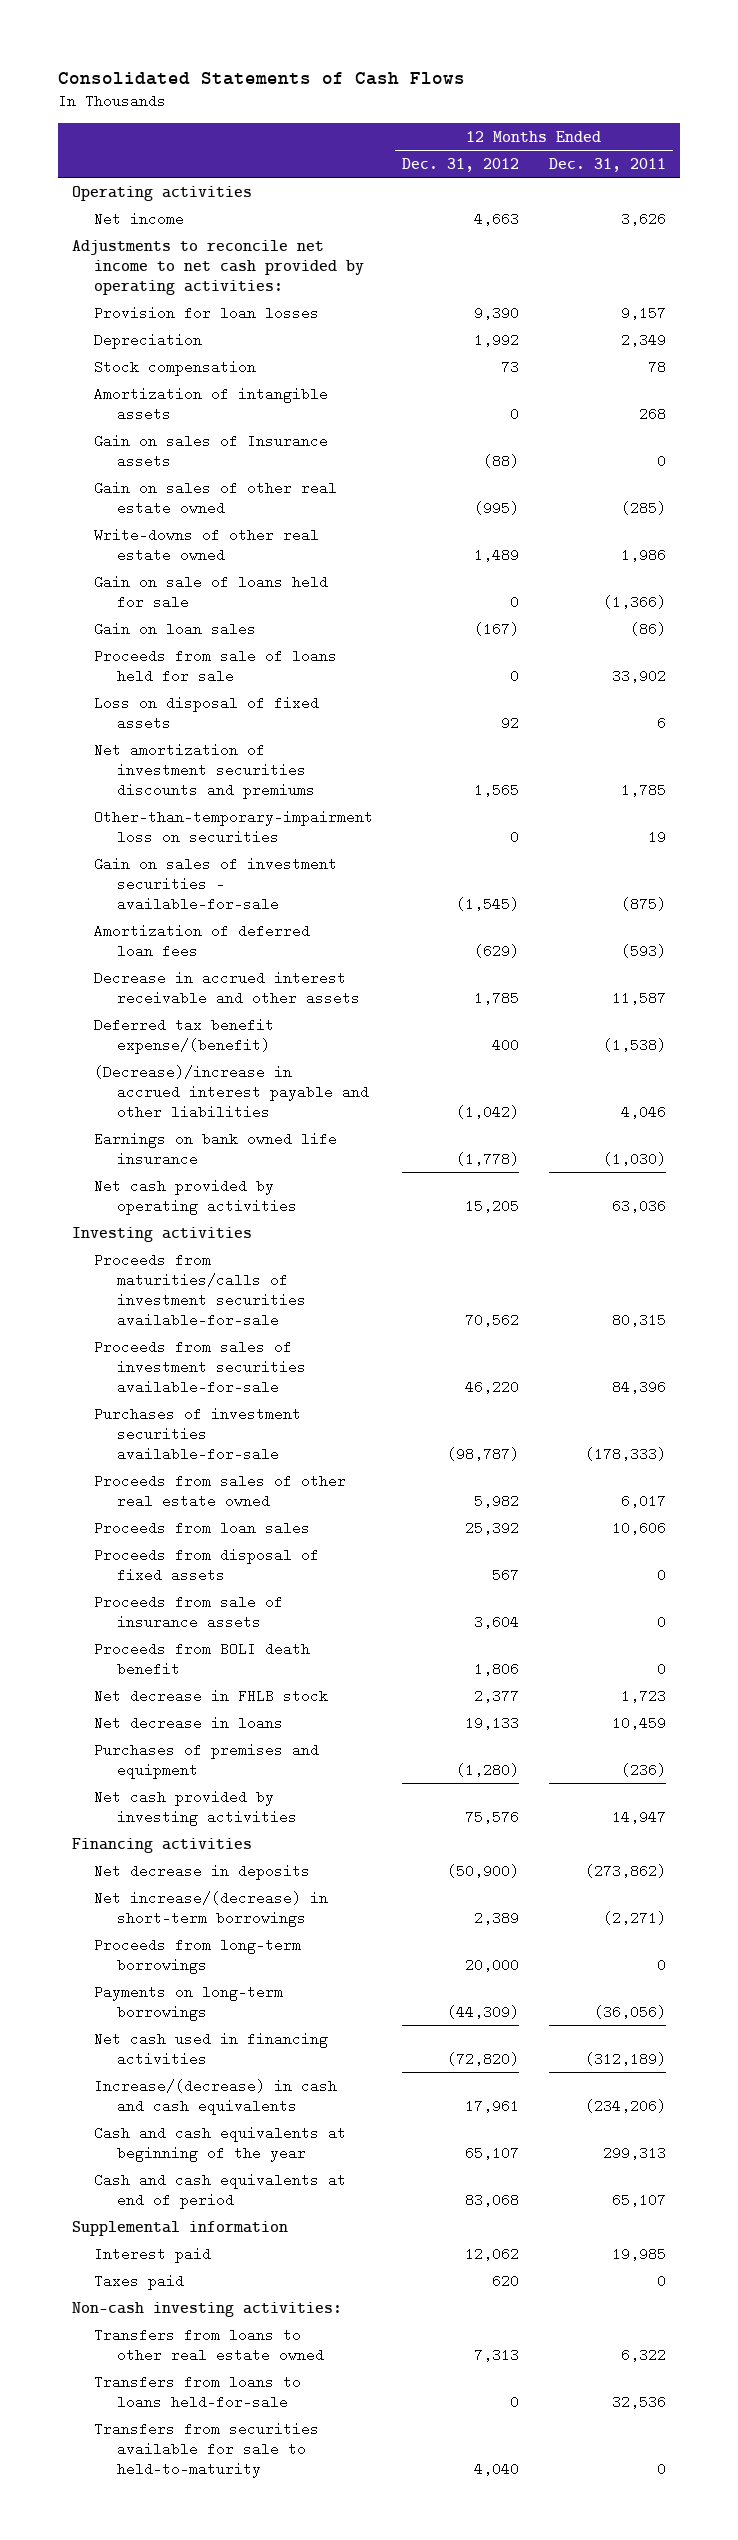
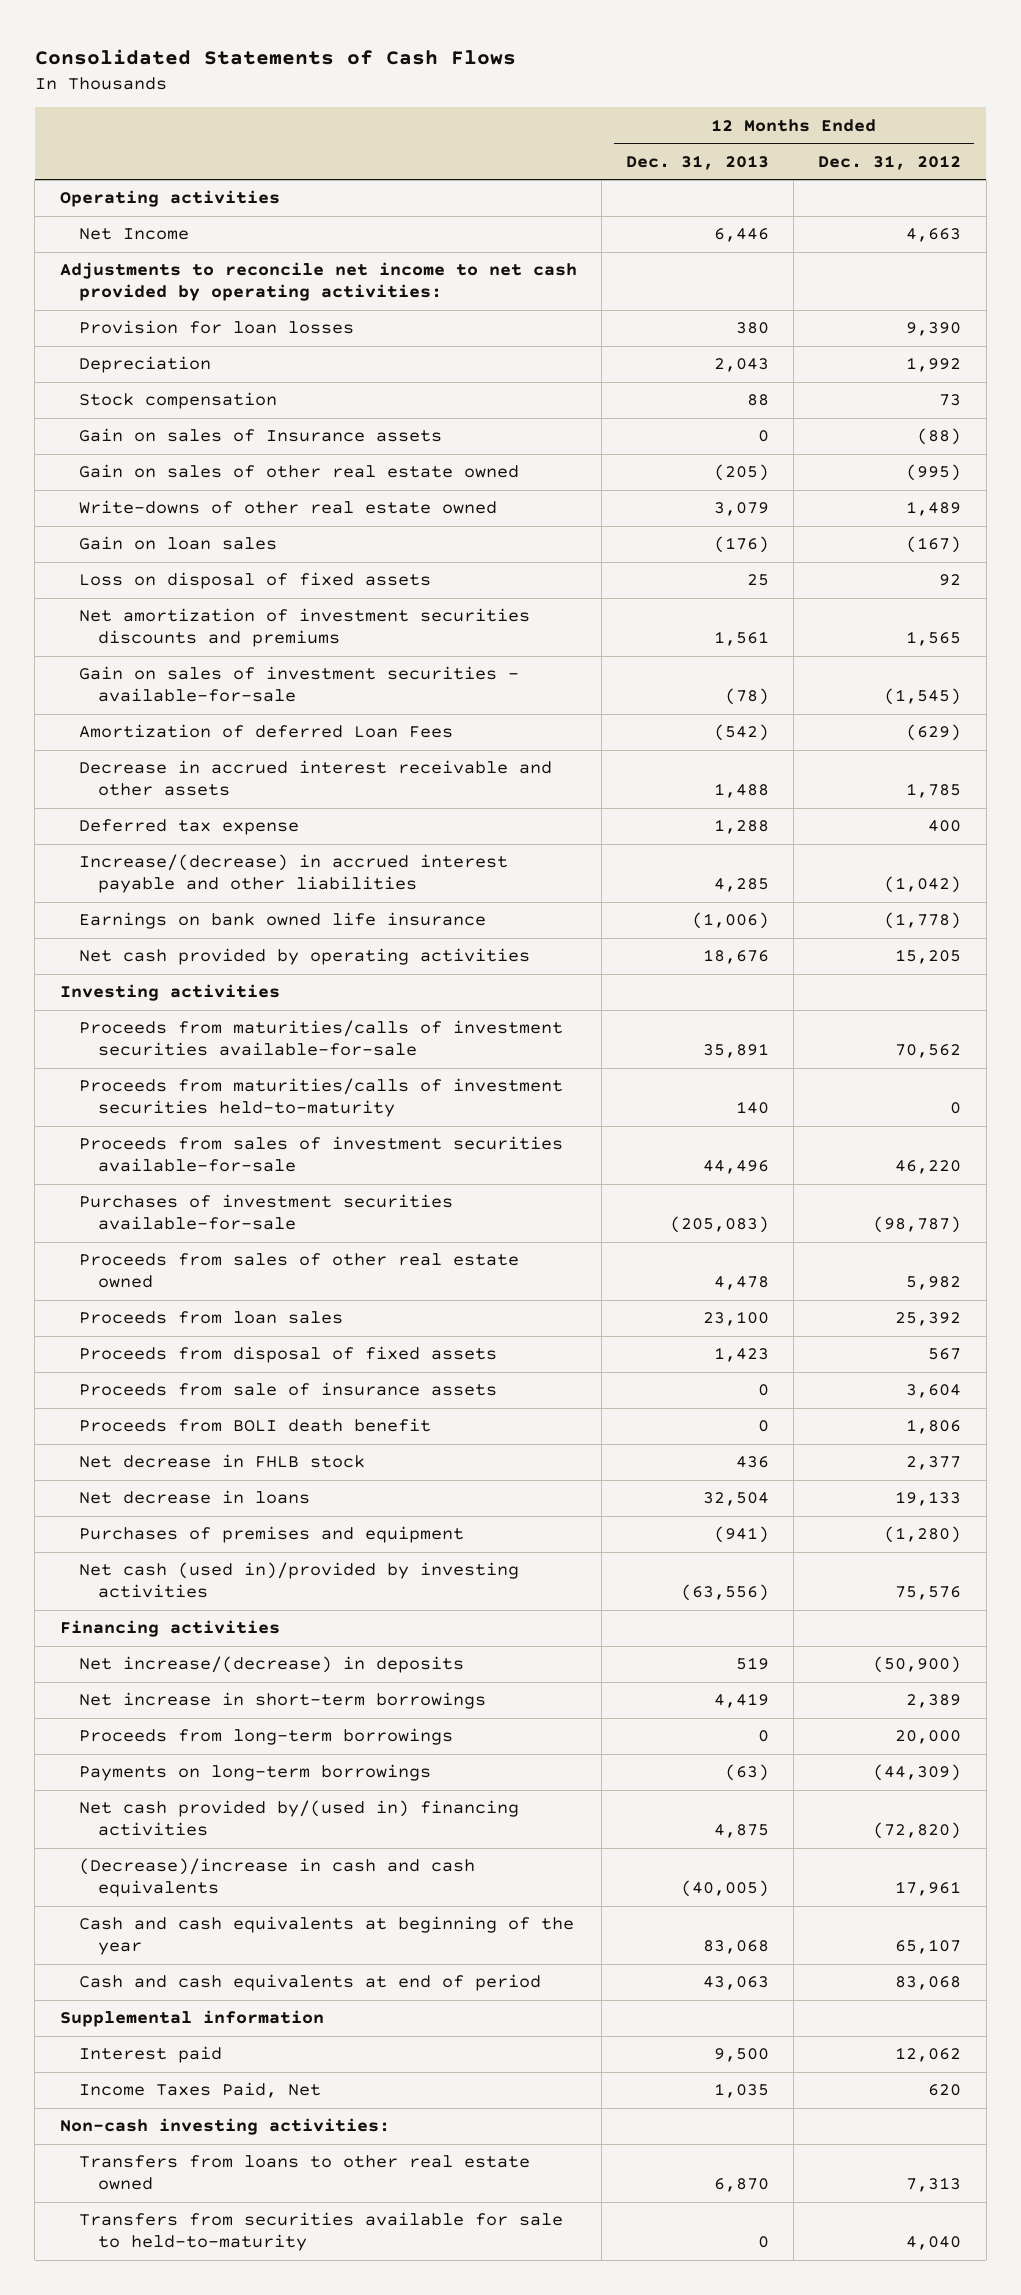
- | 12 Months Ended Dec. 31, 2012 | 12 Months Ended Dec. 31, 2011
+ | 12 Months Ended Dec. 31, 2013 | 12 Months Ended Dec. 31, 2012
- Net income | 4,663 | 3,626
+ Net Income | 6,446 | 4,663
- Amortization of intangible assets | 0 | 268
- Gain on sale of loans held for sale | 0 | (1,366)
- Proceeds from sale of loans held for sale | 0 | 33,902
- Other-than-temporary-impairment loss on securities | 0 | 19
- Amortization of deferred loan fees | (629) | (593)
+ Amortization of deferred Loan Fees | (542) | (629)
- Deferred tax benefit expense/(benefit) | 400 | (1,538)
- (Decrease)/increase in accrued interest payable and other liabilities | (1,042) | 4,046
+ Deferred tax expense | 1,288 | 400
+ Increase/(decrease) in accrued interest payable and other liabilities | 4,285 | (1,042)
+ Proceeds from maturities/calls of investment securities held-to-maturity | 140 | 0
- Net cash provided by investing activities | 75,576 | 14,947
+ Net cash (used in)/provided by investing activities | (63,556) | 75,576
- Net decrease in deposits | (50,900) | (273,862)
- Net increase/(decrease) in short-term borrowings | 2,389 | (2,271)
+ Net increase/(decrease) in deposits | 519 | (50,900)
+ Net increase in short-term borrowings | 4,419 | 2,389
- Net cash used in financing activities | (72,820) | (312,189)
- Increase/(decrease) in cash and cash equivalents | 17,961 | (234,206)
+ Net cash provided by/(used in) financing activities | 4,875 | (72,820)
+ (Decrease)/increase in cash and cash equivalents | (40,005) | 17,961
- Taxes paid | 620 | 0
+ Income Taxes Paid, Net | 1,035 | 620
- Transfers from loans to loans held-for-sale | 0 | 32,536

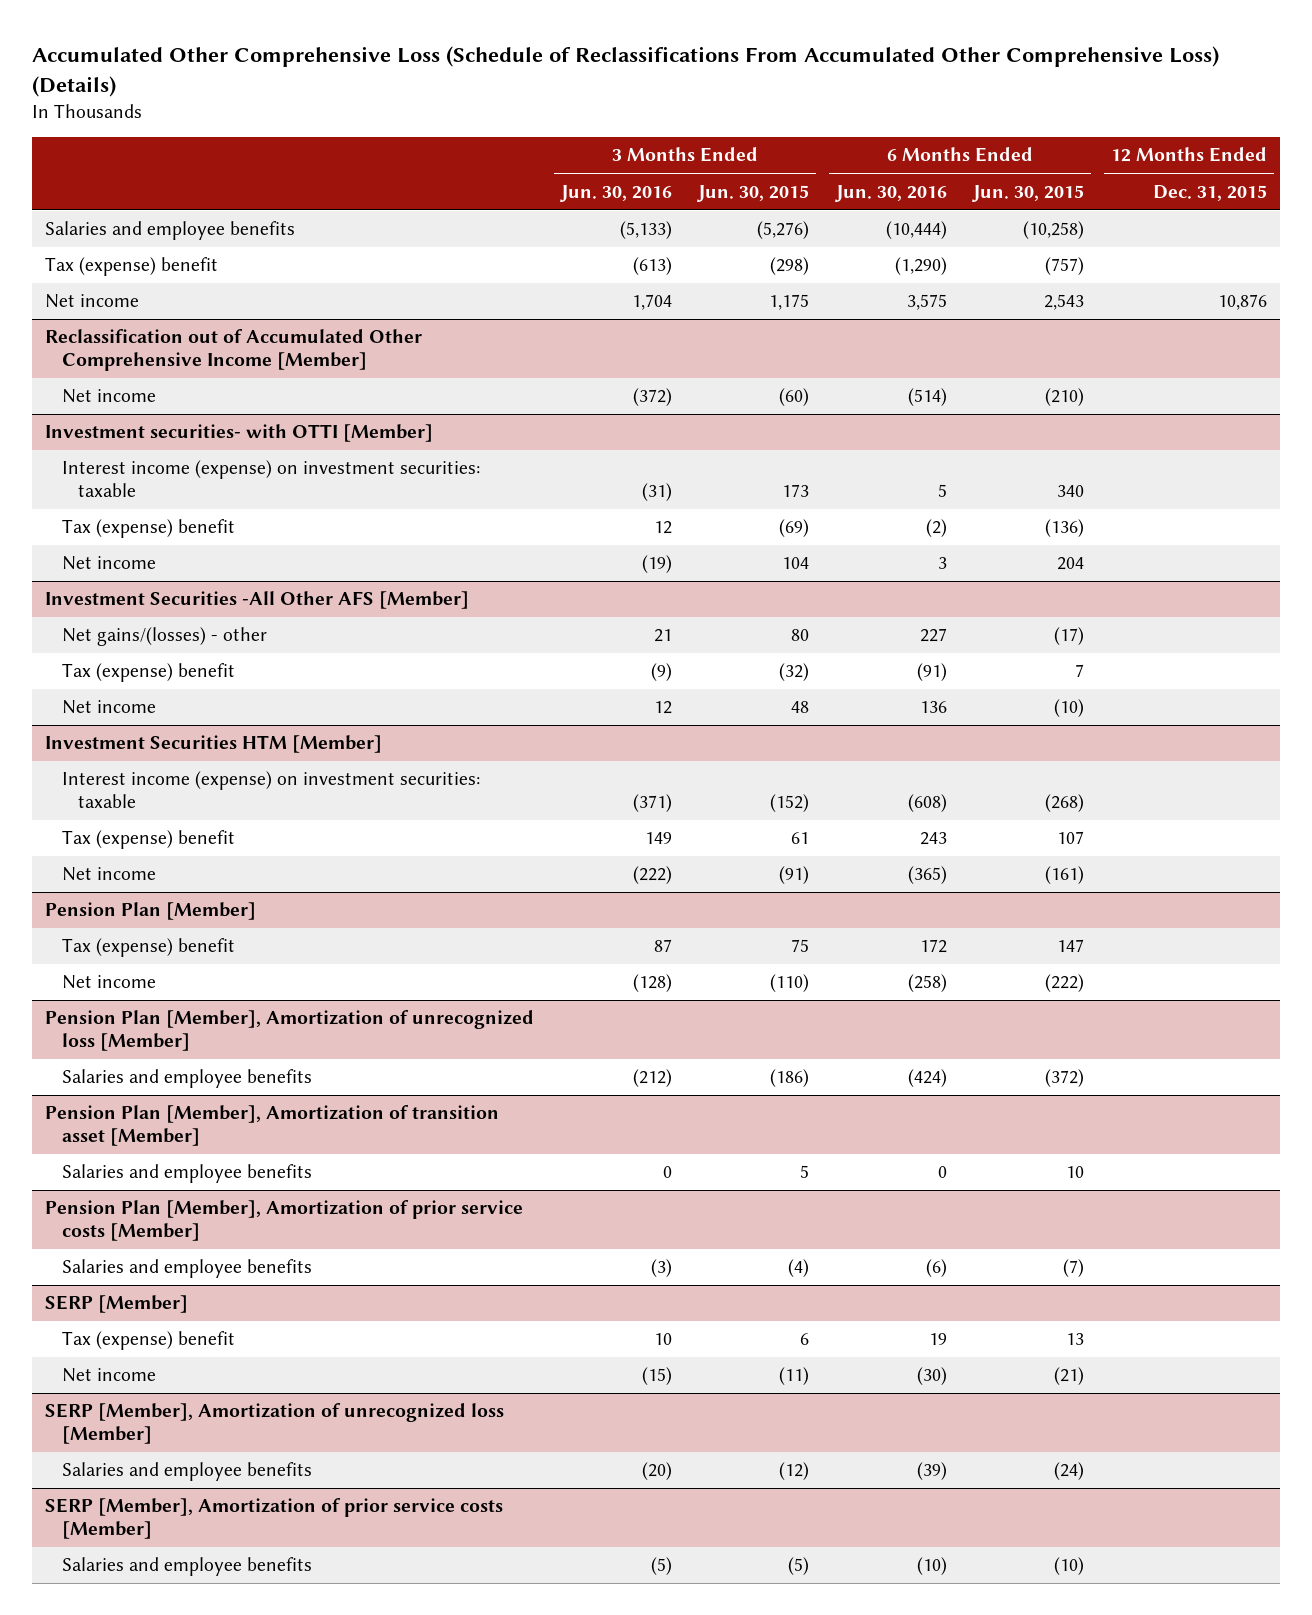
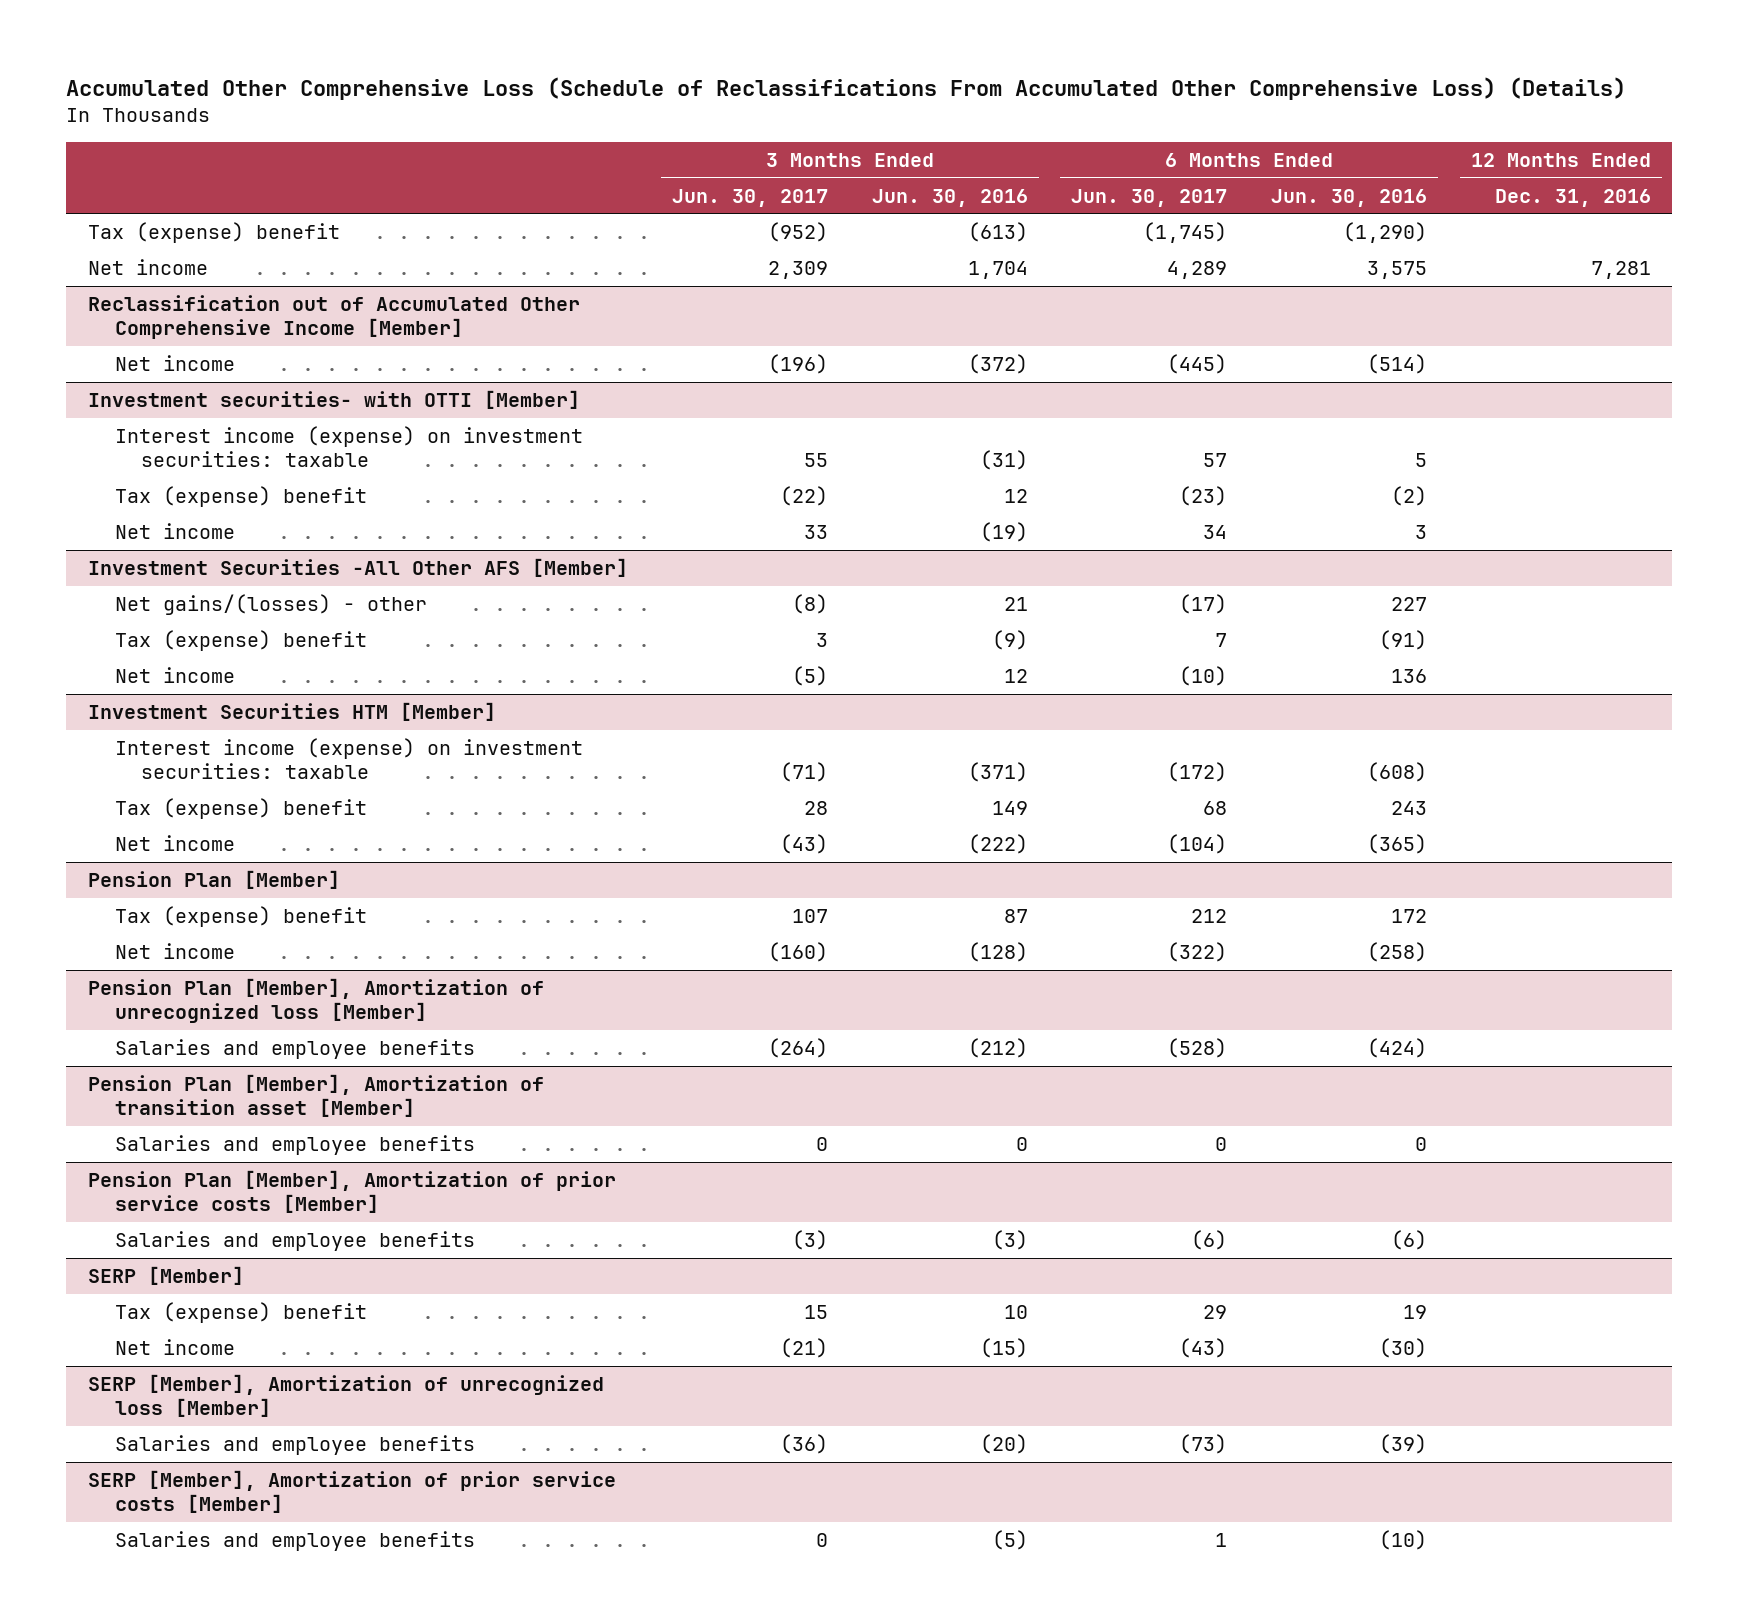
- | 3 Months Ended Jun. 30, 2016 | 3 Months Ended Jun. 30, 2015 | 6 Months Ended Jun. 30, 2016 | 6 Months Ended Jun. 30, 2015 | 12 Months Ended Dec. 31, 2015
+ | 3 Months Ended Jun. 30, 2017 | 3 Months Ended Jun. 30, 2016 | 6 Months Ended Jun. 30, 2017 | 6 Months Ended Jun. 30, 2016 | 12 Months Ended Dec. 31, 2016
- Salaries and employee benefits | (5,133) | (5,276) | (10,444) | (10,258) |

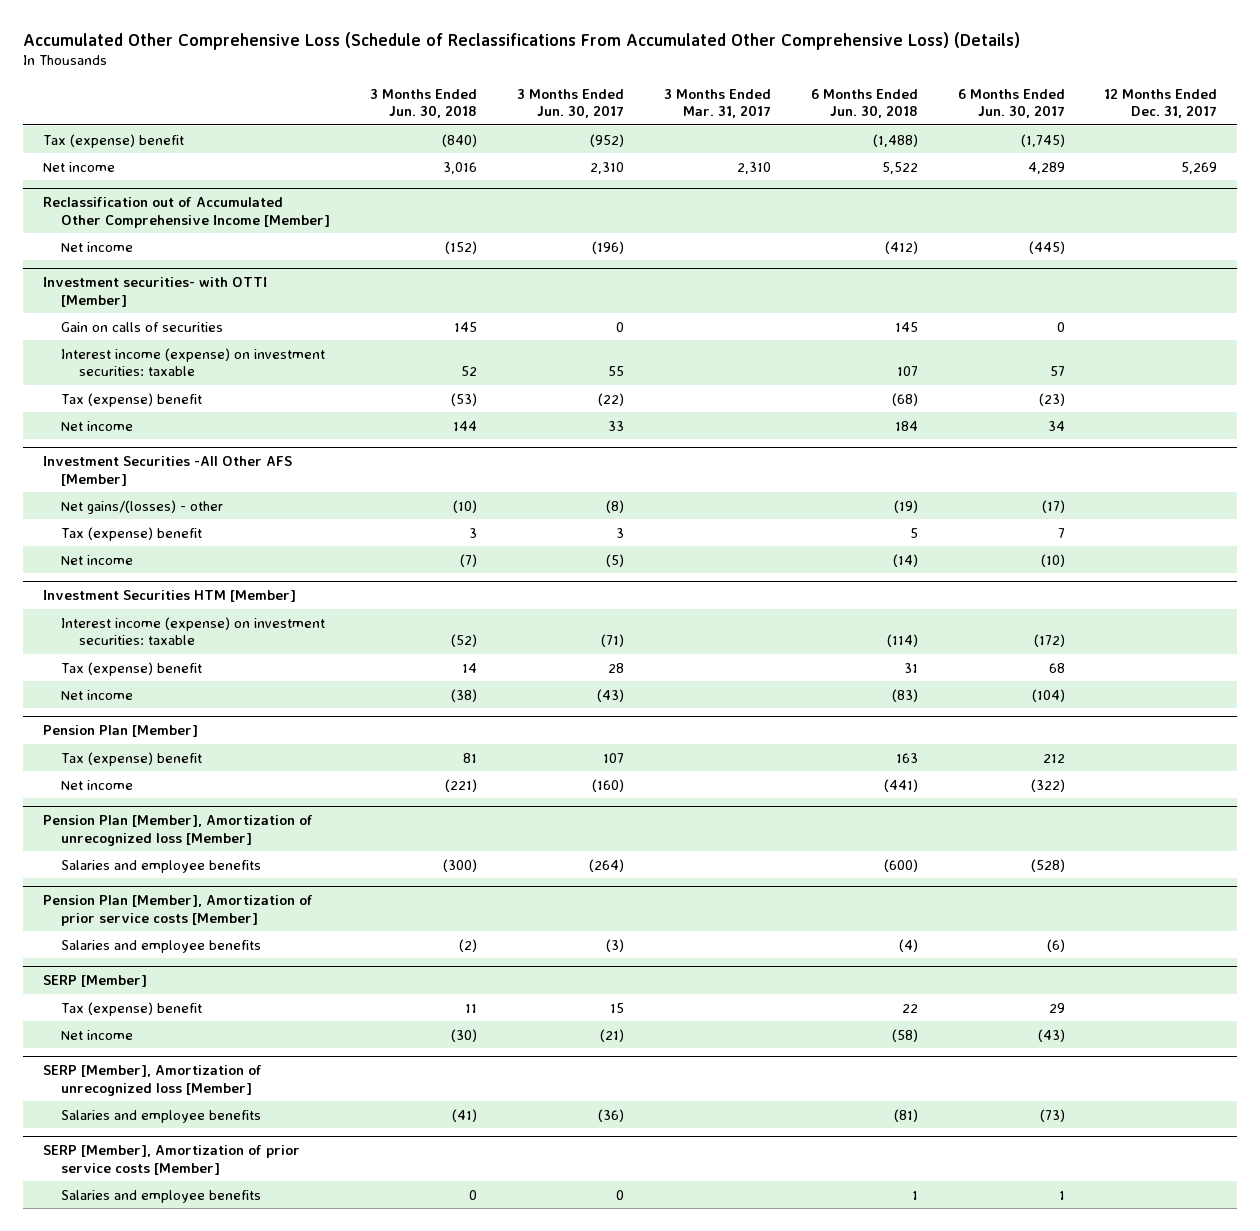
- | 3 Months Ended Jun. 30, 2017 | 3 Months Ended Jun. 30, 2016 | 6 Months Ended Jun. 30, 2017 | 6 Months Ended Jun. 30, 2016 | 12 Months Ended Dec. 31, 2016
+ | 3 Months Ended Jun. 30, 2018 | 3 Months Ended Jun. 30, 2017 | 3 Months Ended Mar. 31, 2017 | 6 Months Ended Jun. 30, 2018 | 6 Months Ended Jun. 30, 2017 | 12 Months Ended Dec. 31, 2017
- Net income | 2,309 | 1,704 | 4,289 | 3,575 | 7,281
+ Net income | 3,016 | 2,310 | 2,310 | 5,522 | 4,289 | 5,269
@ Investment securities- with OTTI [Member]
+ Gain on calls of securities | 145 | 0 | | 145 | 0 |
- Pension Plan [Member], Amortization of transition asset [Member]
- Salaries and employee benefits | 0 | 0 | 0 | 0 |

